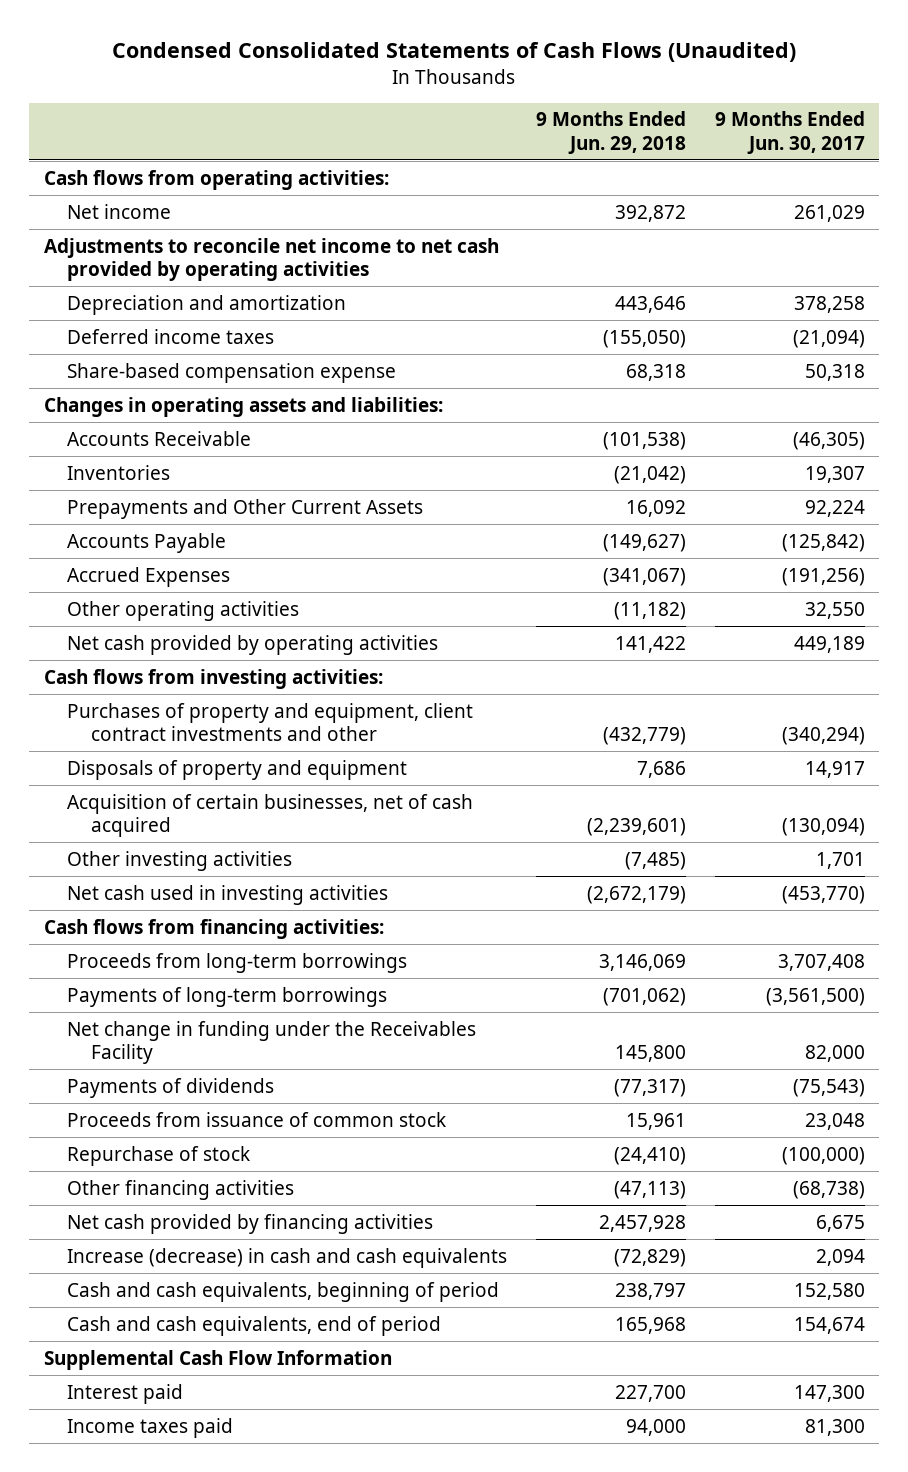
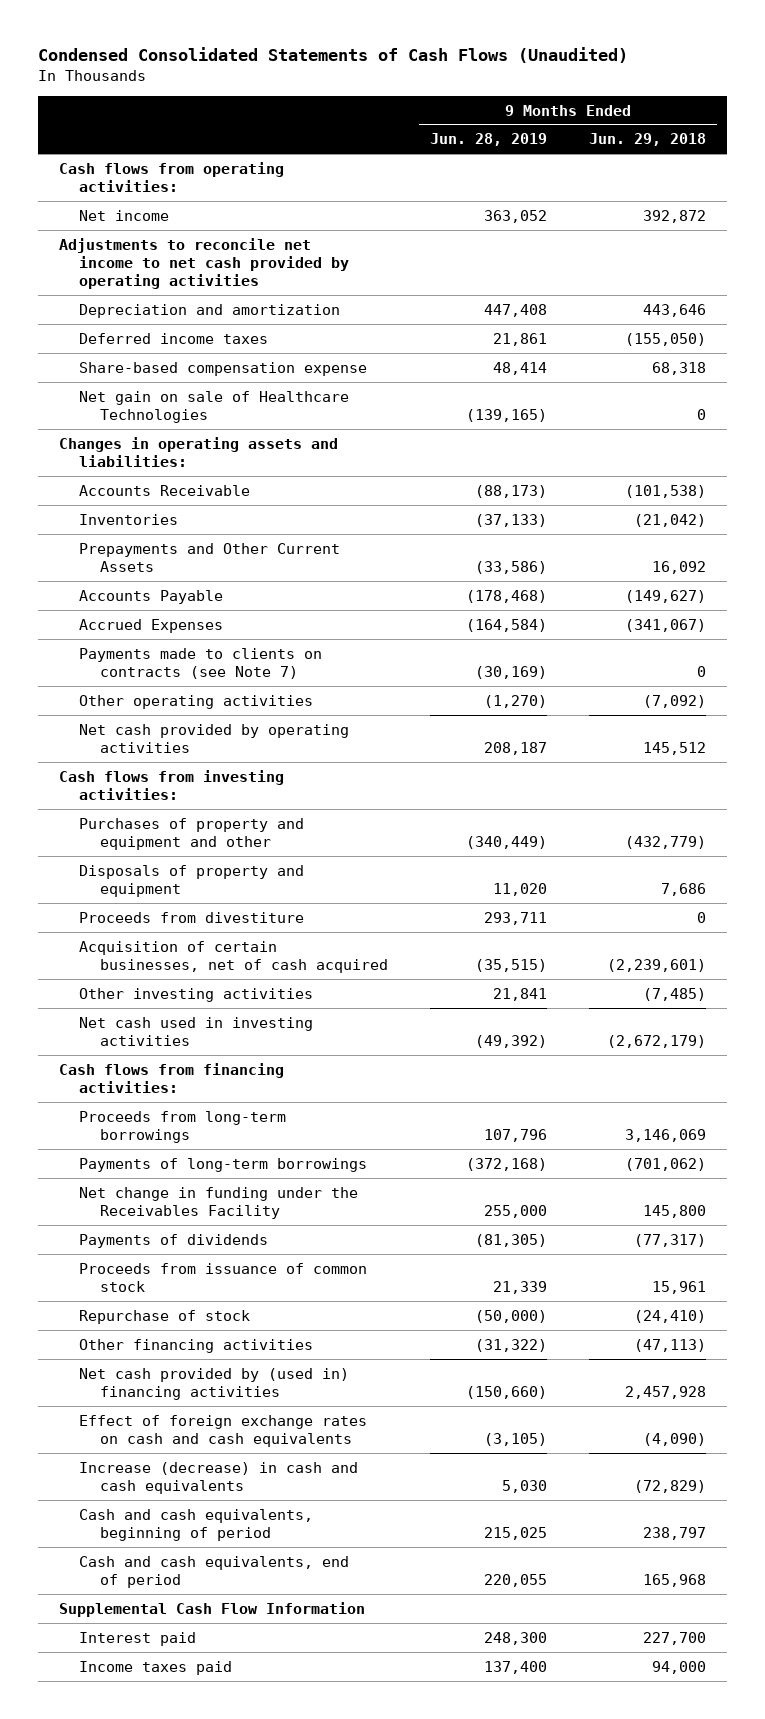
- | 9 Months Ended Jun. 29, 2018 | 9 Months Ended Jun. 30, 2017
+ | 9 Months Ended Jun. 28, 2019 | 9 Months Ended Jun. 29, 2018
+ Net gain on sale of Healthcare Technologies | (139,165) | 0
- Other operating activities | (11,182) | 32,550
- Net cash provided by operating activities | 141,422 | 449,189
+ Payments made to clients on contracts (see Note 7) | (30,169) | 0
+ Other operating activities | (1,270) | (7,092)
+ Net cash provided by operating activities | 208,187 | 145,512
- Purchases of property and equipment, client contract investments and other | (432,779) | (340,294)
+ Purchases of property and equipment and other | (340,449) | (432,779)
+ Proceeds from divestiture | 293,711 | 0
- Net cash provided by financing activities | 2,457,928 | 6,675
+ Net cash provided by (used in) financing activities | (150,660) | 2,457,928
+ Effect of foreign exchange rates on cash and cash equivalents | (3,105) | (4,090)

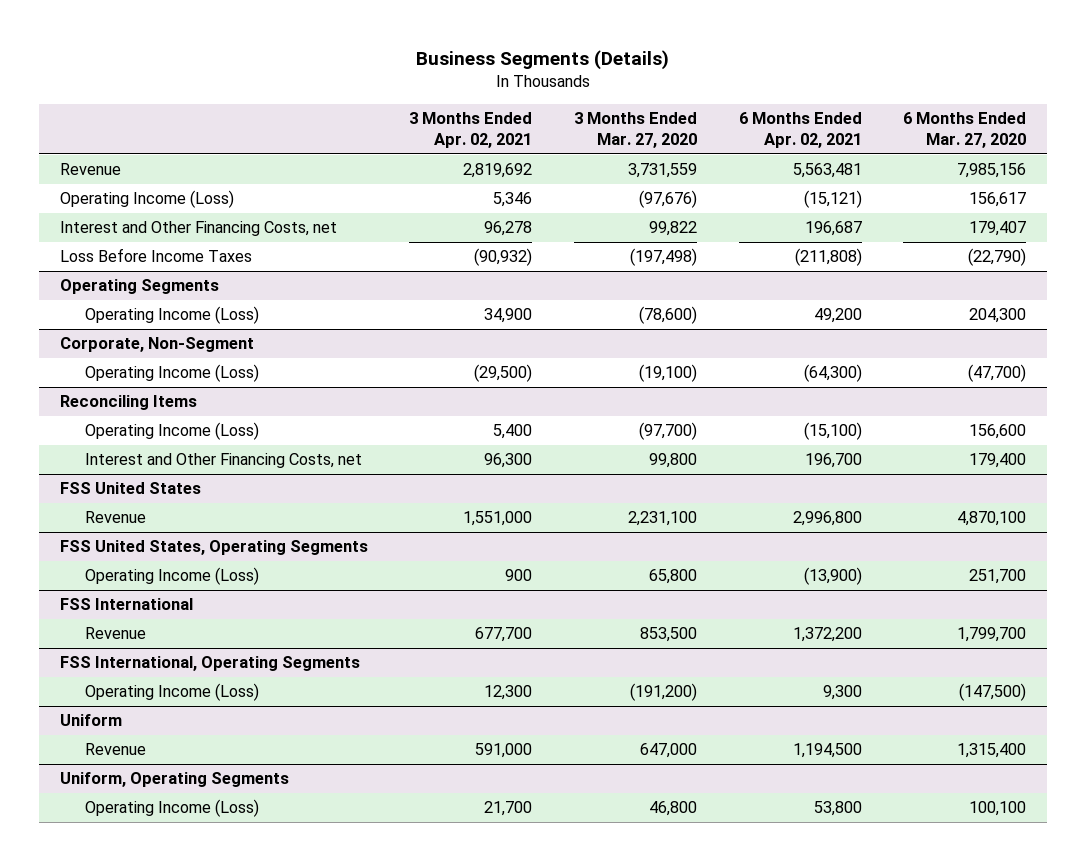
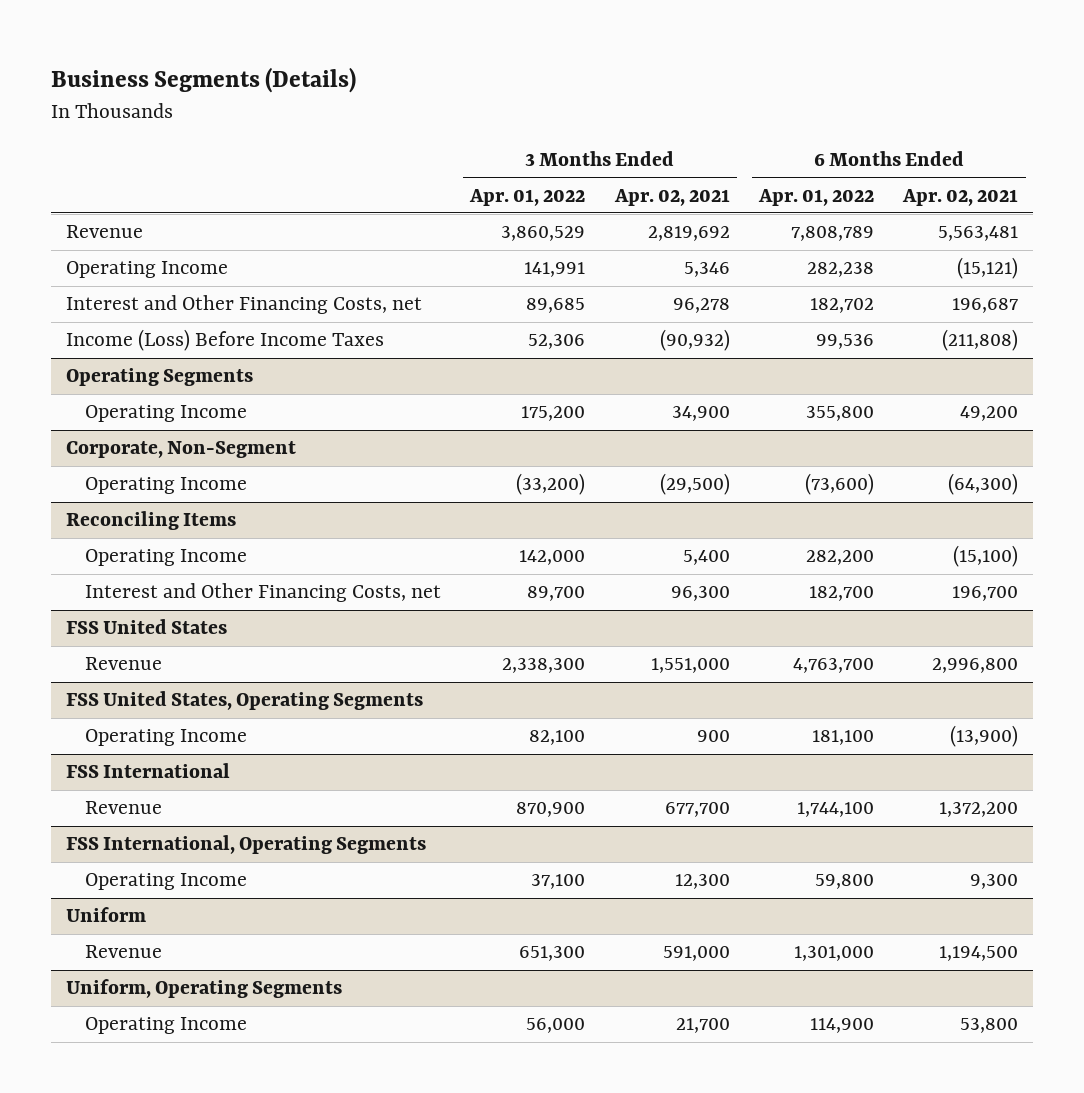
- | 3 Months Ended Apr. 02, 2021 | 3 Months Ended Mar. 27, 2020 | 6 Months Ended Apr. 02, 2021 | 6 Months Ended Mar. 27, 2020
+ | 3 Months Ended Apr. 01, 2022 | 3 Months Ended Apr. 02, 2021 | 6 Months Ended Apr. 01, 2022 | 6 Months Ended Apr. 02, 2021
- Operating Income (Loss) | 5,346 | (97,676) | (15,121) | 156,617
+ Operating Income | 141,991 | 5,346 | 282,238 | (15,121)
- Loss Before Income Taxes | (90,932) | (197,498) | (211,808) | (22,790)
+ Income (Loss) Before Income Taxes | 52,306 | (90,932) | 99,536 | (211,808)
@ Operating Segments
- Operating Income (Loss) | 34,900 | (78,600) | 49,200 | 204,300
+ Operating Income | 175,200 | 34,900 | 355,800 | 49,200
@ Corporate, Non-Segment
- Operating Income (Loss) | (29,500) | (19,100) | (64,300) | (47,700)
+ Operating Income | (33,200) | (29,500) | (73,600) | (64,300)
@ Reconciling Items
- Operating Income (Loss) | 5,400 | (97,700) | (15,100) | 156,600
+ Operating Income | 142,000 | 5,400 | 282,200 | (15,100)
@ FSS United States, Operating Segments
- Operating Income (Loss) | 900 | 65,800 | (13,900) | 251,700
+ Operating Income | 82,100 | 900 | 181,100 | (13,900)
@ FSS International, Operating Segments
- Operating Income (Loss) | 12,300 | (191,200) | 9,300 | (147,500)
+ Operating Income | 37,100 | 12,300 | 59,800 | 9,300
@ Uniform, Operating Segments
- Operating Income (Loss) | 21,700 | 46,800 | 53,800 | 100,100
+ Operating Income | 56,000 | 21,700 | 114,900 | 53,800

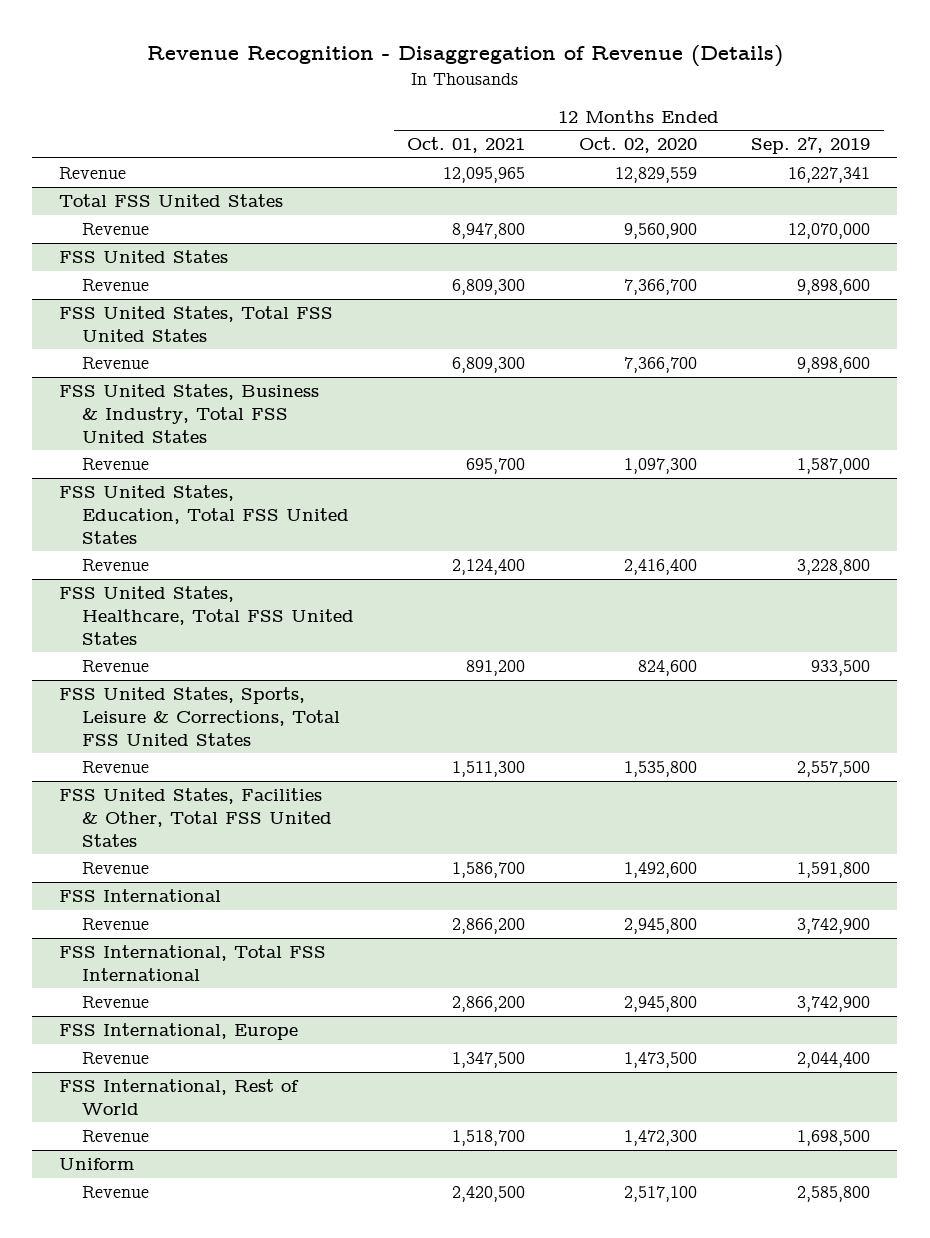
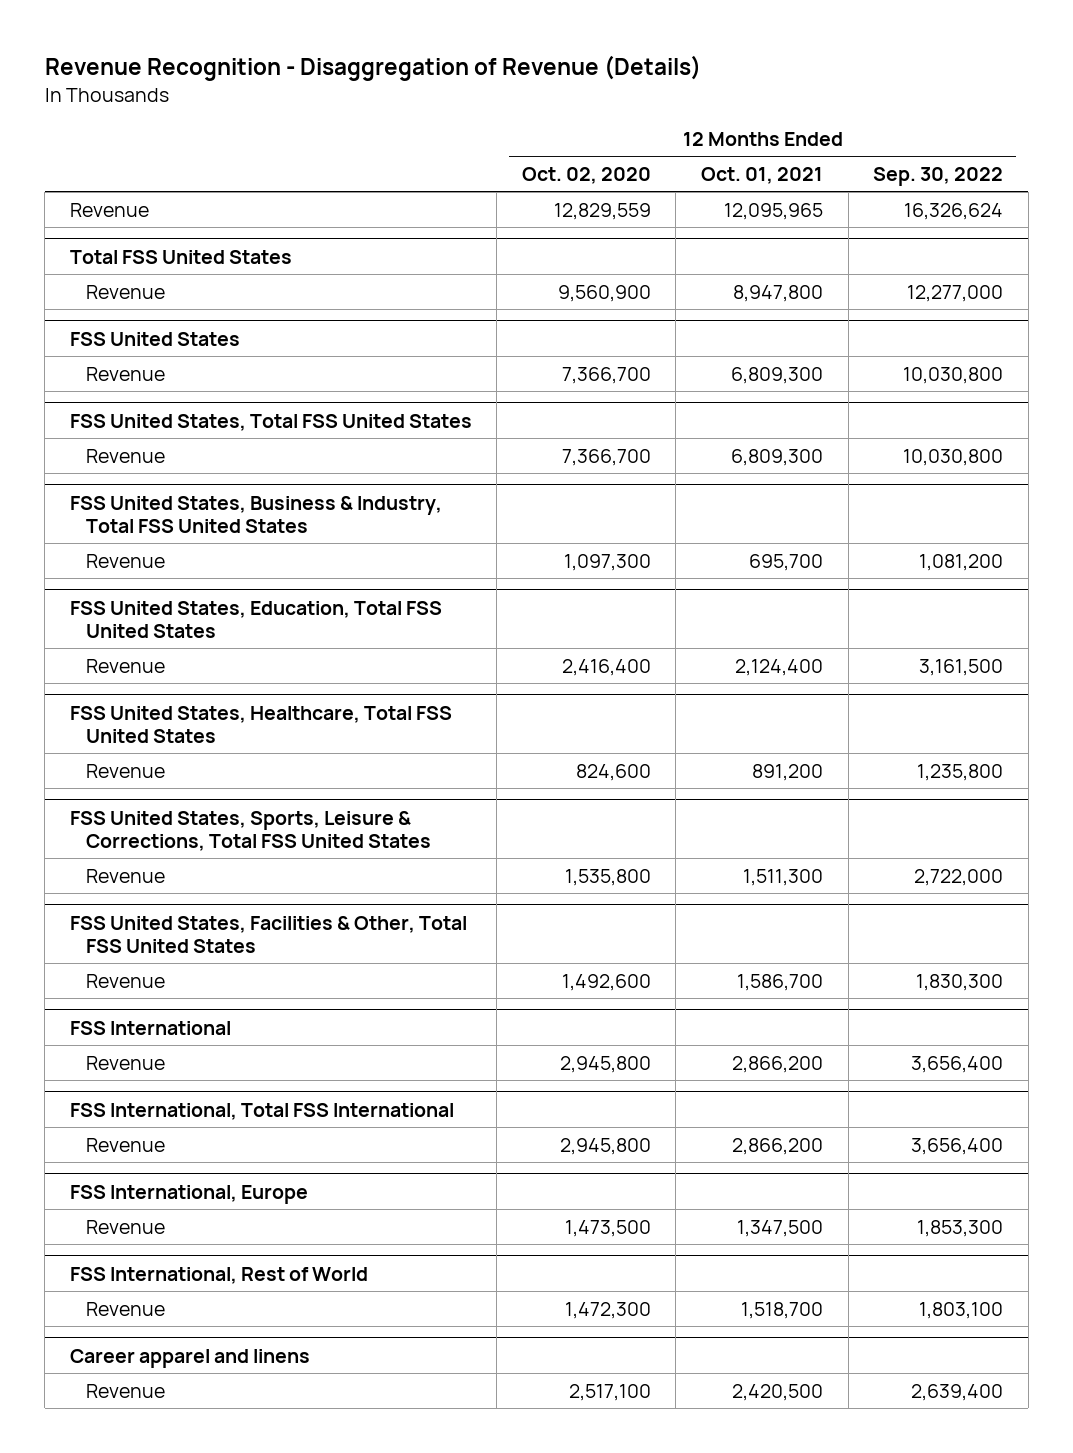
- | 12 Months Ended Oct. 01, 2021 | 12 Months Ended Oct. 02, 2020 | 12 Months Ended Sep. 27, 2019
+ | 12 Months Ended Oct. 02, 2020 | 12 Months Ended Oct. 01, 2021 | 12 Months Ended Sep. 30, 2022
- Uniform
+ Career apparel and linens

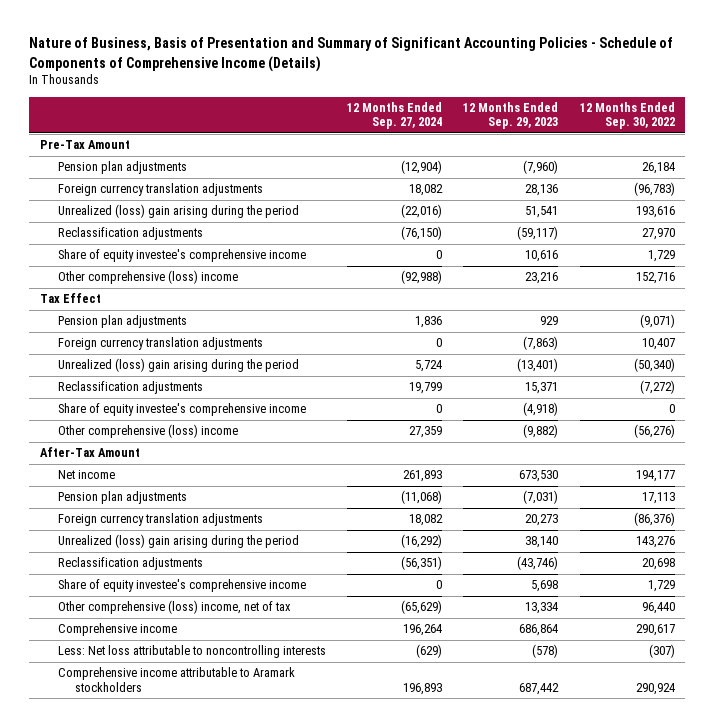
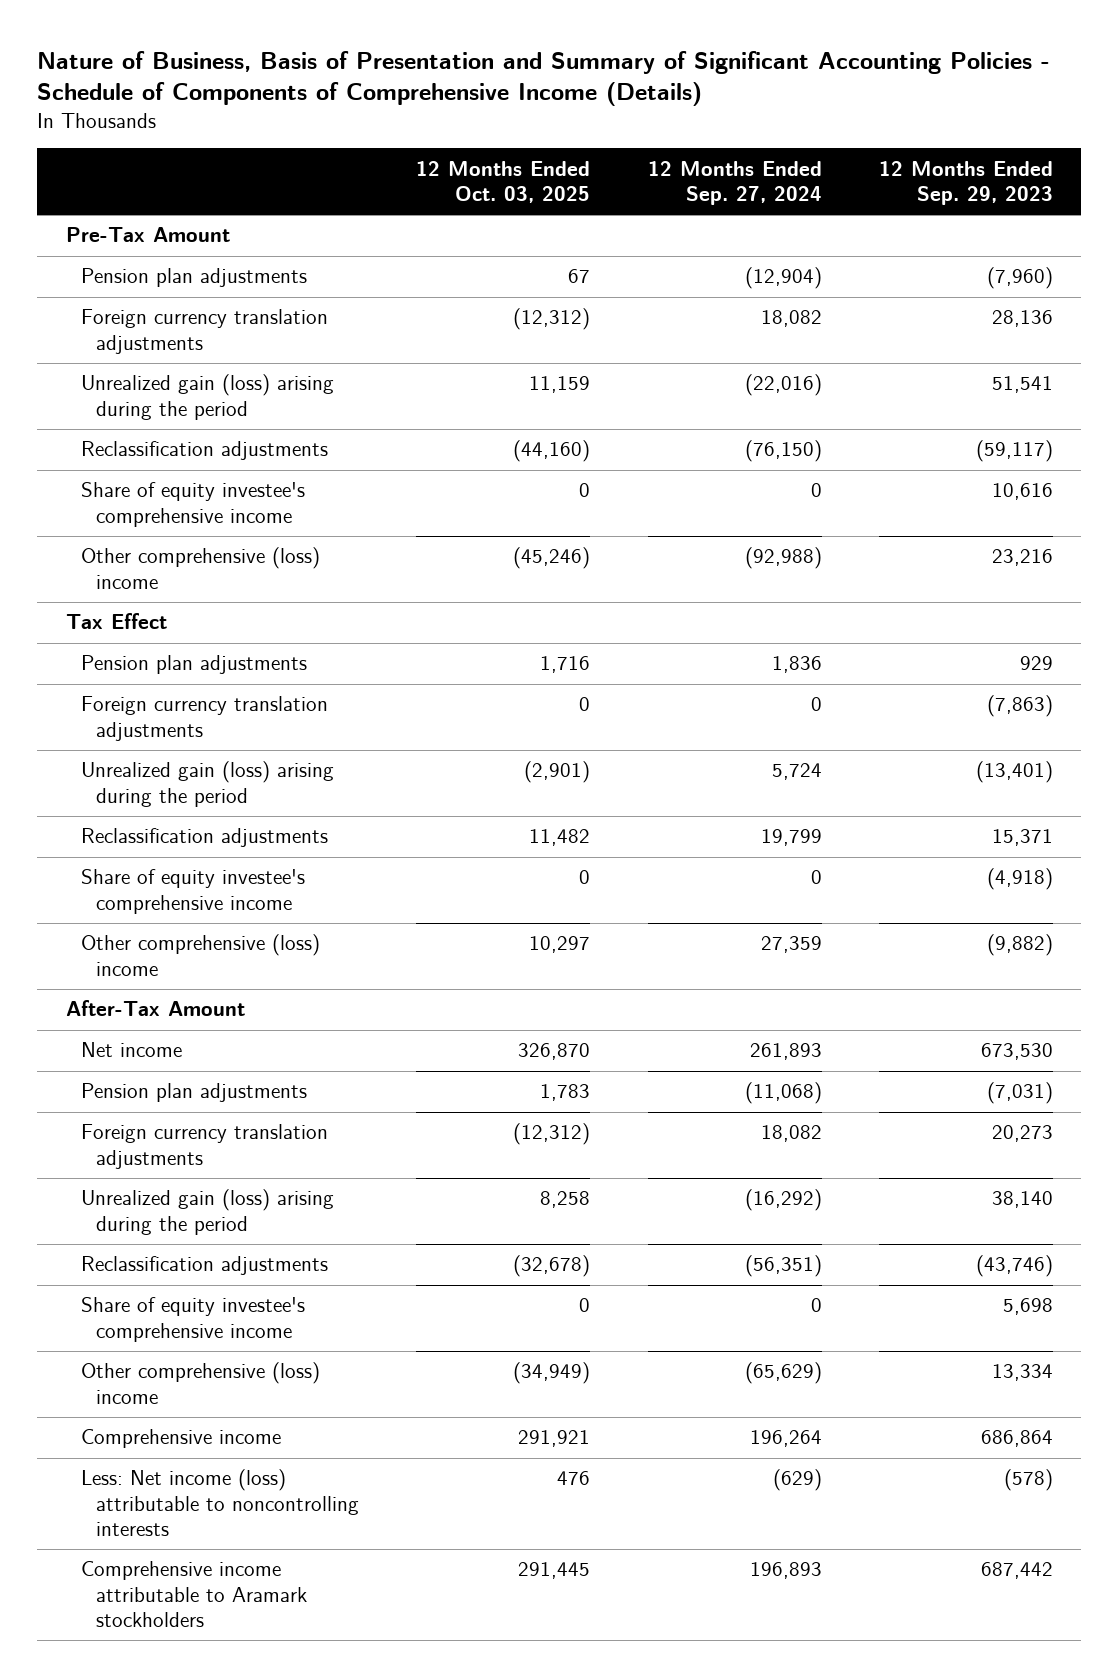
- | 12 Months Ended Sep. 27, 2024 | 12 Months Ended Sep. 29, 2023 | 12 Months Ended Sep. 30, 2022
+ | 12 Months Ended Oct. 03, 2025 | 12 Months Ended Sep. 27, 2024 | 12 Months Ended Sep. 29, 2023
- Unrealized (loss) gain arising during the period | (22,016) | 51,541 | 193,616
+ Unrealized gain (loss) arising during the period | 11,159 | (22,016) | 51,541
- Unrealized (loss) gain arising during the period | 5,724 | (13,401) | (50,340)
+ Unrealized gain (loss) arising during the period | (2,901) | 5,724 | (13,401)
- Unrealized (loss) gain arising during the period | (16,292) | 38,140 | 143,276
+ Unrealized gain (loss) arising during the period | 8,258 | (16,292) | 38,140
- Other comprehensive (loss) income, net of tax | (65,629) | 13,334 | 96,440
+ Other comprehensive (loss) income | (34,949) | (65,629) | 13,334
- Less: Net loss attributable to noncontrolling interests | (629) | (578) | (307)
+ Less: Net income (loss) attributable to noncontrolling interests | 476 | (629) | (578)

